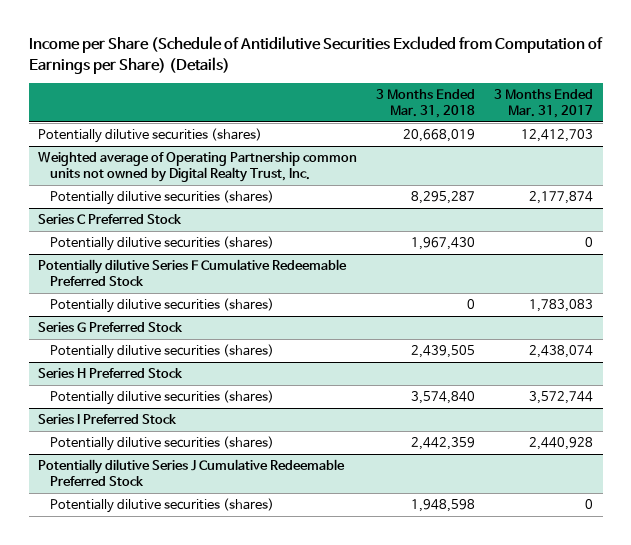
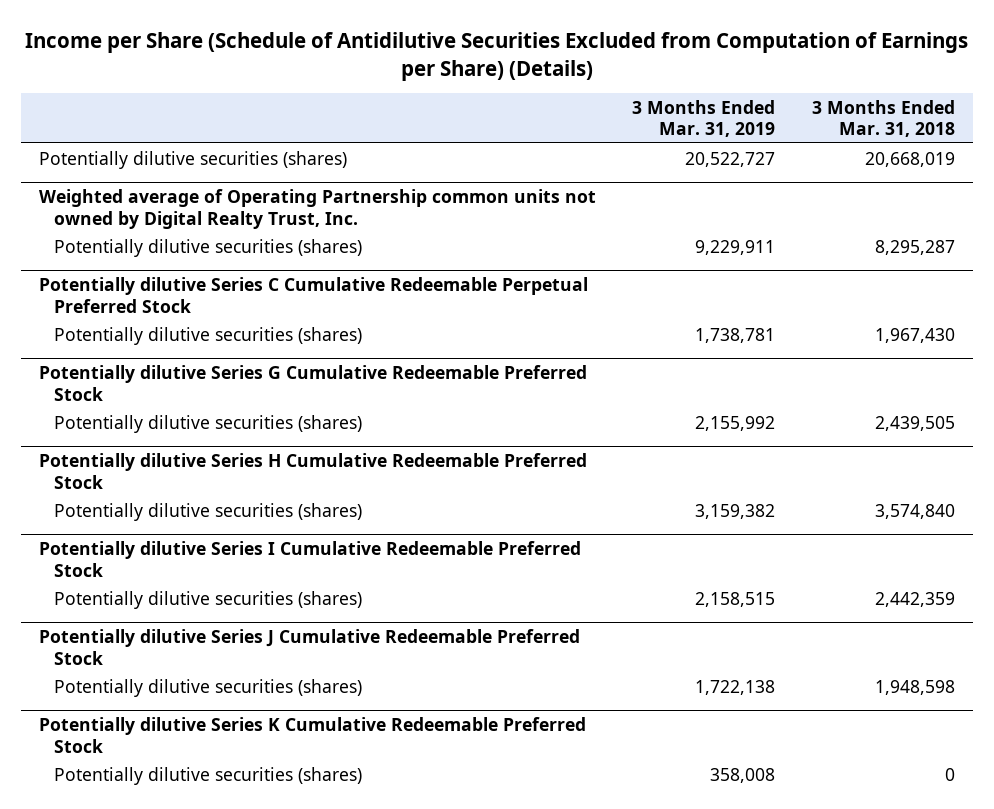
- | 3 Months Ended Mar. 31, 2018 | 3 Months Ended Mar. 31, 2017
+ | 3 Months Ended Mar. 31, 2019 | 3 Months Ended Mar. 31, 2018
- Series C Preferred Stock
+ Potentially dilutive Series C Cumulative Redeemable Perpetual Preferred Stock
- Potentially dilutive Series F Cumulative Redeemable Preferred Stock
- Potentially dilutive securities (shares) | 0 | 1,783,083
- Series G Preferred Stock
+ Potentially dilutive Series G Cumulative Redeemable Preferred Stock
- Series H Preferred Stock
+ Potentially dilutive Series H Cumulative Redeemable Preferred Stock
- Series I Preferred Stock
+ Potentially dilutive Series I Cumulative Redeemable Preferred Stock
+ Potentially dilutive Series K Cumulative Redeemable Preferred Stock
+ Potentially dilutive securities (shares) | 358,008 | 0

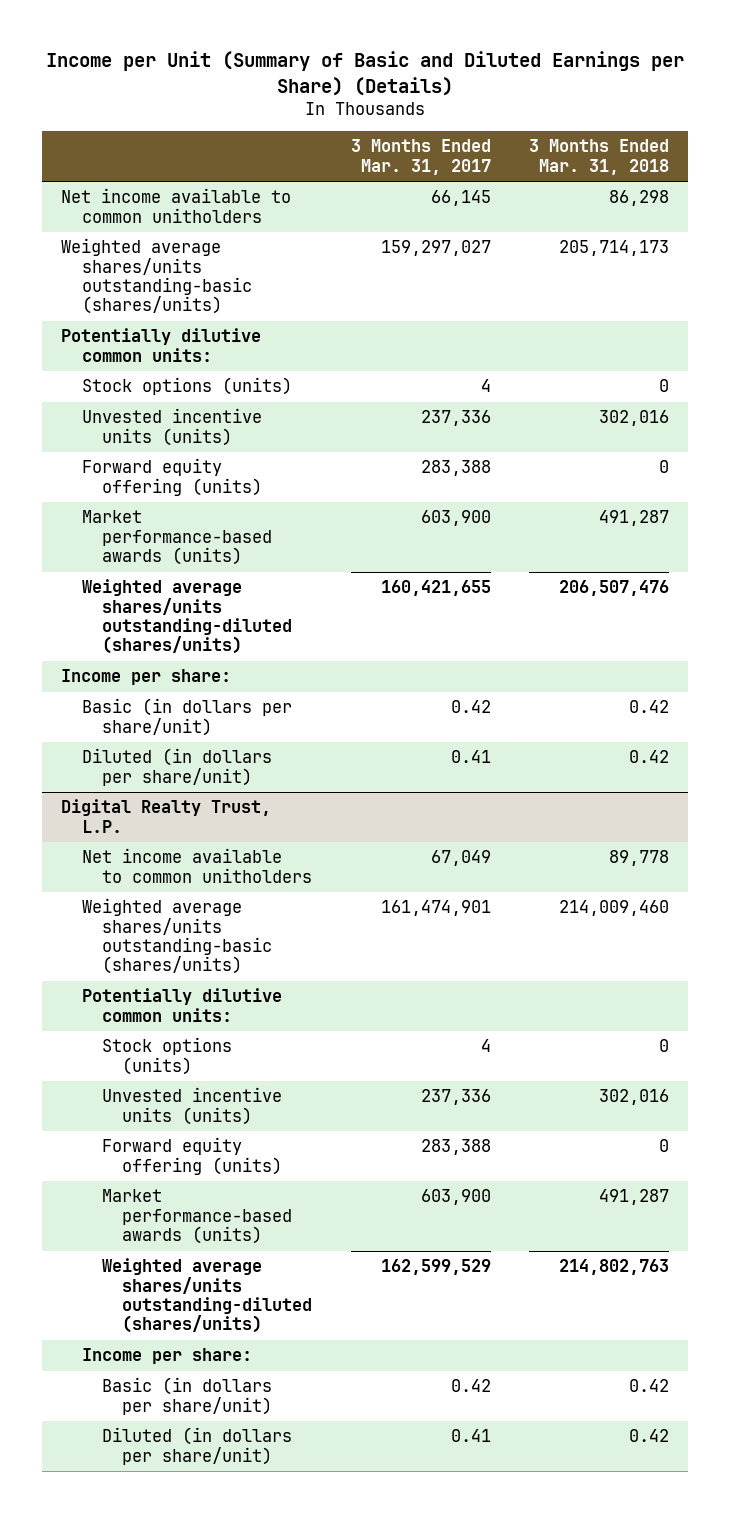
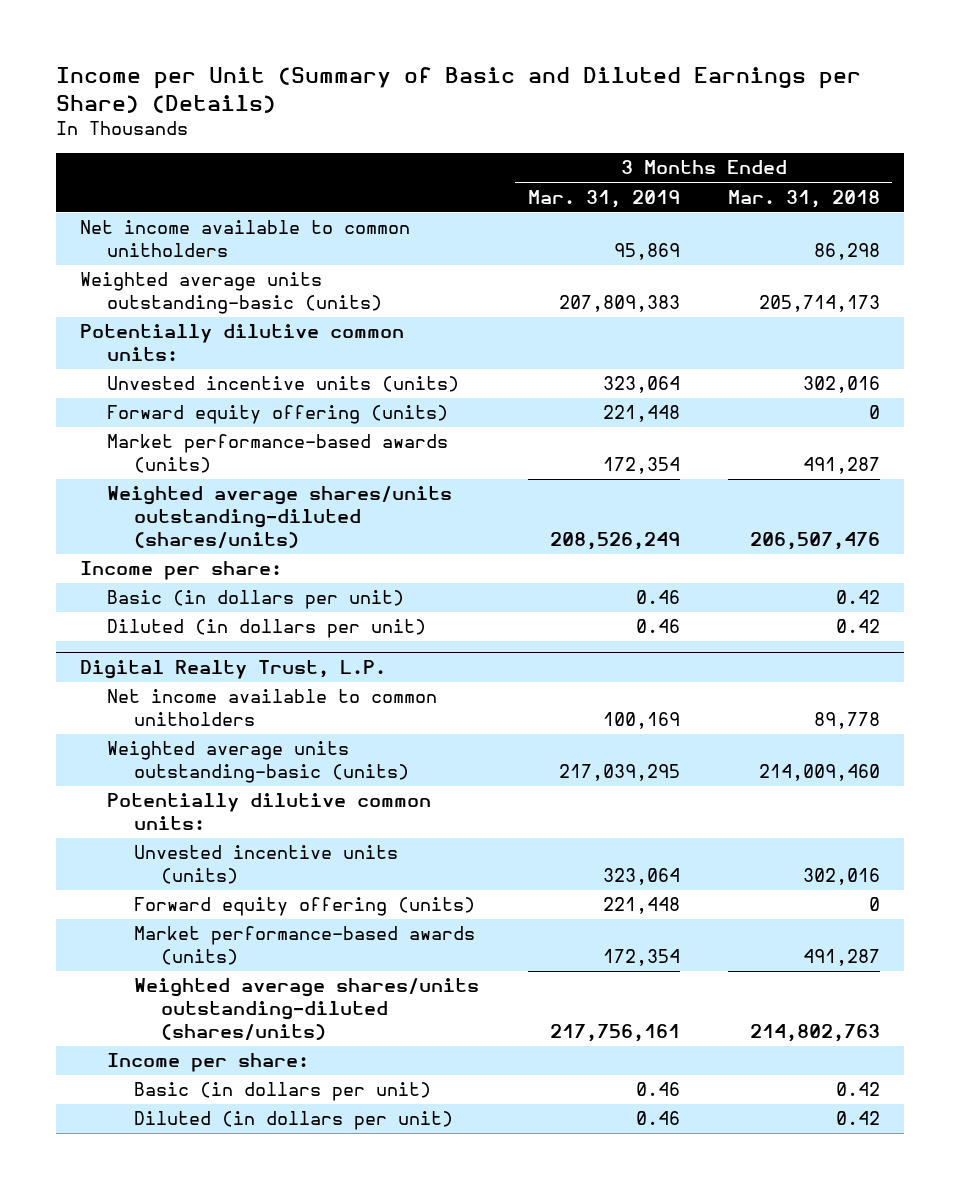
- | 3 Months Ended Mar. 31, 2017 | 3 Months Ended Mar. 31, 2018
+ | 3 Months Ended Mar. 31, 2019 | 3 Months Ended Mar. 31, 2018
- Weighted average shares/units outstanding-basic (shares/units) | 159,297,027 | 205,714,173
+ Weighted average units outstanding-basic (units) | 207,809,383 | 205,714,173
- Stock options (units) | 4 | 0
- Basic (in dollars per share/unit) | 0.42 | 0.42
- Diluted (in dollars per share/unit) | 0.41 | 0.42
+ Basic (in dollars per unit) | 0.46 | 0.42
+ Diluted (in dollars per unit) | 0.46 | 0.42
@ Digital Realty Trust, L.P.
- Weighted average shares/units outstanding-basic (shares/units) | 161,474,901 | 214,009,460
+ Weighted average units outstanding-basic (units) | 217,039,295 | 214,009,460
- Stock options (units) | 4 | 0
- Basic (in dollars per share/unit) | 0.42 | 0.42
- Diluted (in dollars per share/unit) | 0.41 | 0.42
+ Basic (in dollars per unit) | 0.46 | 0.42
+ Diluted (in dollars per unit) | 0.46 | 0.42

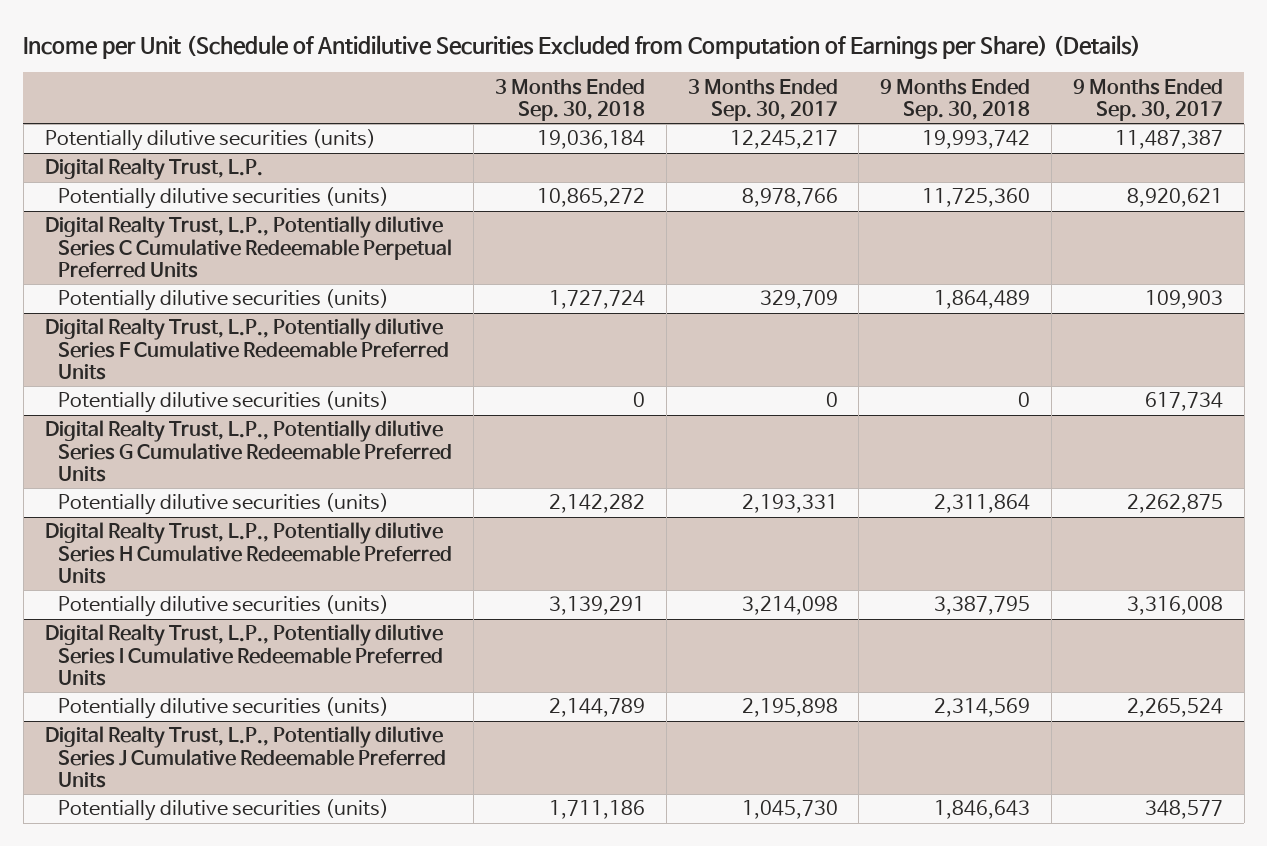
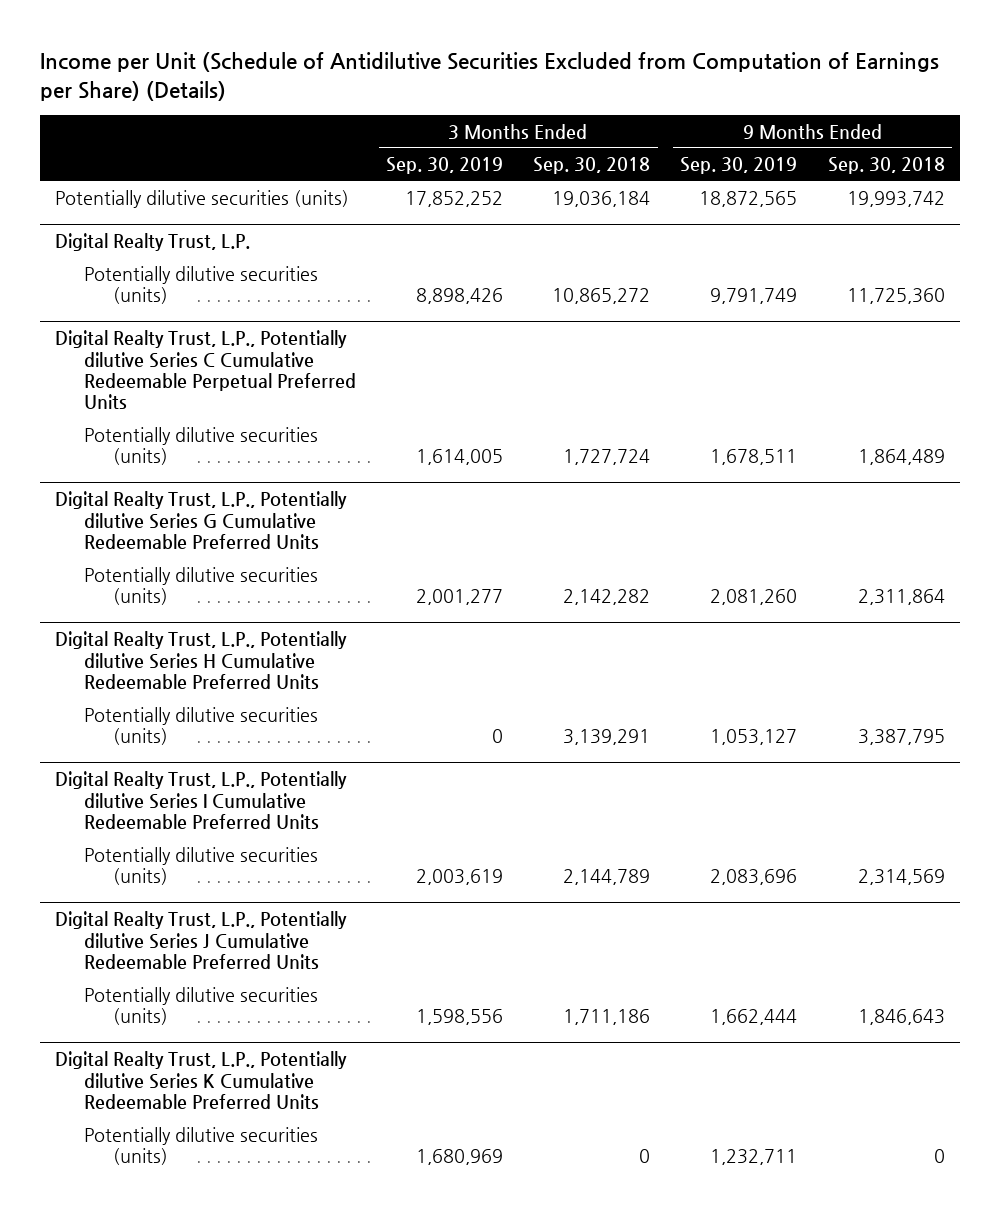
- | 3 Months Ended Sep. 30, 2018 | 3 Months Ended Sep. 30, 2017 | 9 Months Ended Sep. 30, 2018 | 9 Months Ended Sep. 30, 2017
+ | 3 Months Ended Sep. 30, 2019 | 3 Months Ended Sep. 30, 2018 | 9 Months Ended Sep. 30, 2019 | 9 Months Ended Sep. 30, 2018
- Digital Realty Trust, L.P., Potentially dilutive Series F Cumulative Redeemable Preferred Units
- Potentially dilutive securities (units) | 0 | 0 | 0 | 617,734
+ Digital Realty Trust, L.P., Potentially dilutive Series K Cumulative Redeemable Preferred Units
+ Potentially dilutive securities (units) | 1,680,969 | 0 | 1,232,711 | 0

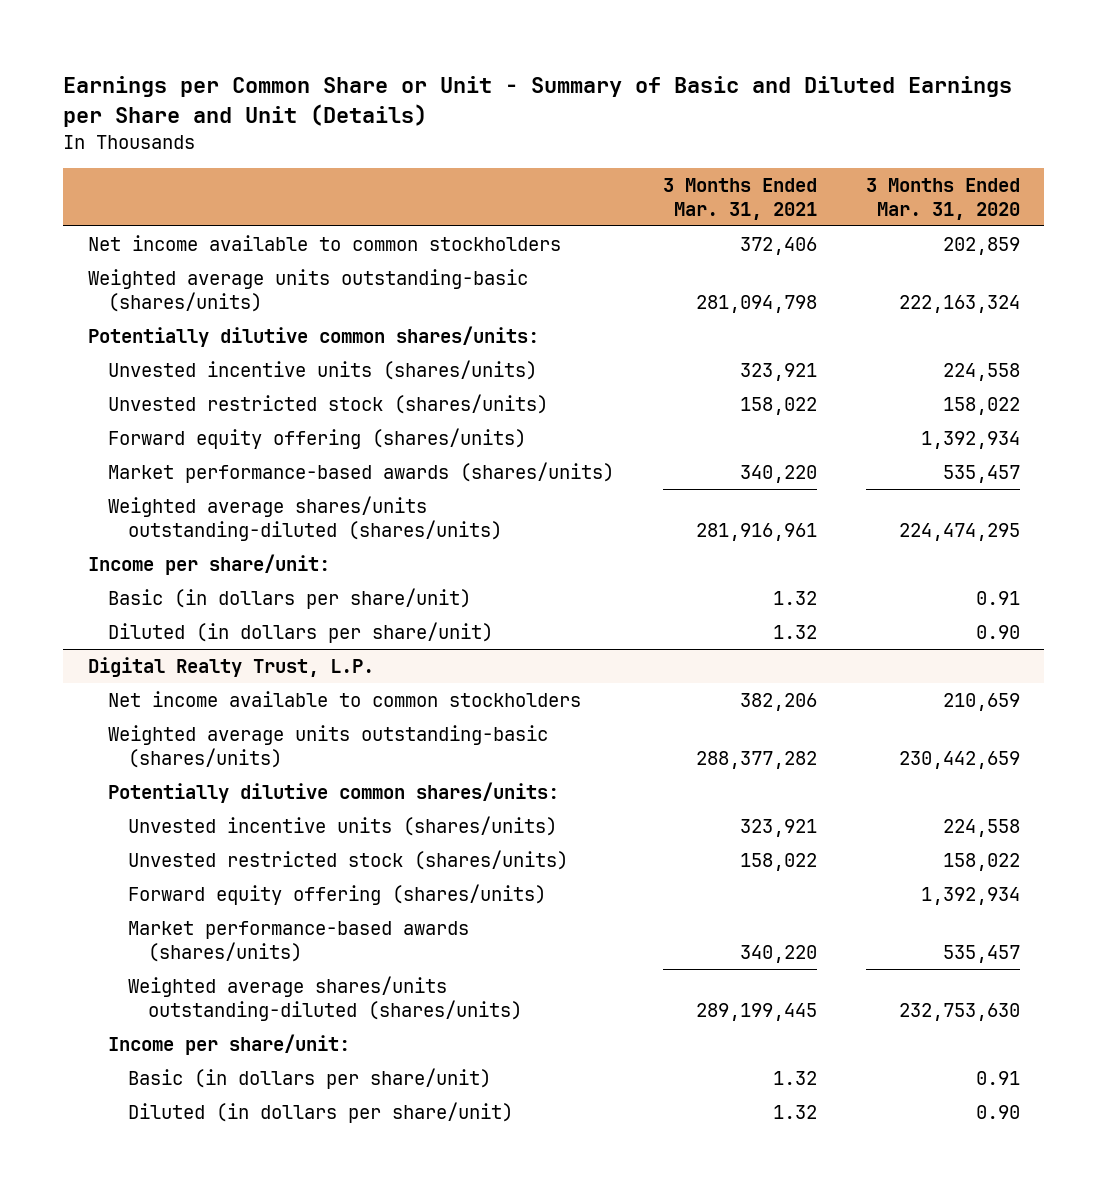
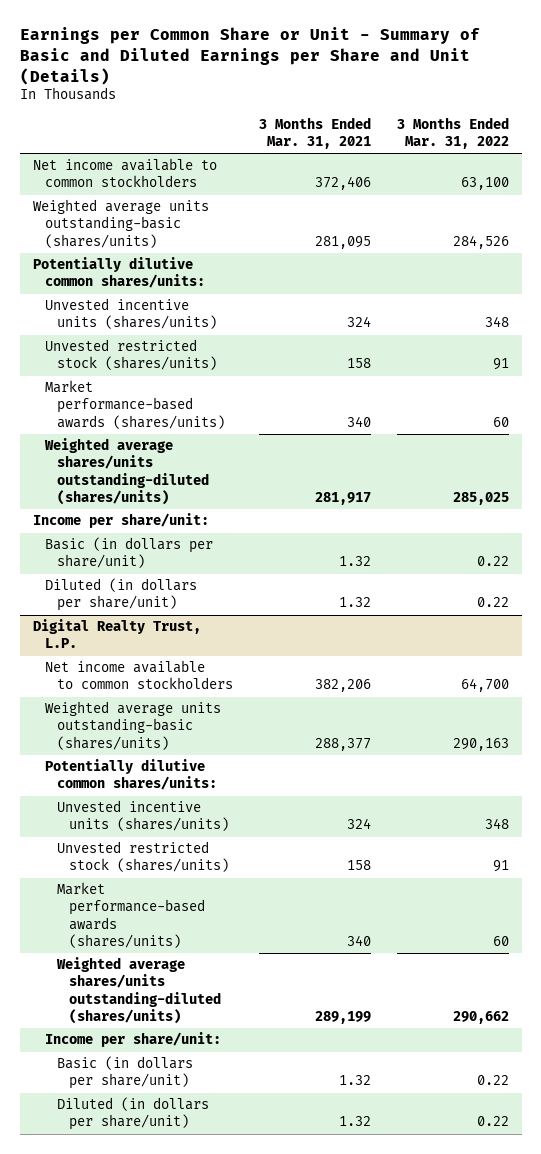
- | 3 Months Ended Mar. 31, 2021 | 3 Months Ended Mar. 31, 2020
+ | 3 Months Ended Mar. 31, 2021 | 3 Months Ended Mar. 31, 2022
- Weighted average units outstanding-basic (shares/units) | 281,094,798 | 222,163,324
+ Weighted average units outstanding-basic (shares/units) | 281,095 | 284,526
- Unvested incentive units (shares/units) | 323,921 | 224,558
- Unvested restricted stock (shares/units) | 158,022 | 158,022
- Forward equity offering (shares/units) | | 1,392,934
- Market performance-based awards (shares/units) | 340,220 | 535,457
- Weighted average shares/units outstanding-diluted (shares/units) | 281,916,961 | 224,474,295
+ Unvested incentive units (shares/units) | 324 | 348
+ Unvested restricted stock (shares/units) | 158 | 91
+ Market performance-based awards (shares/units) | 340 | 60
+ Weighted average shares/units outstanding-diluted (shares/units) | 281,917 | 285,025
@ Digital Realty Trust, L.P.
- Weighted average units outstanding-basic (shares/units) | 288,377,282 | 230,442,659
+ Weighted average units outstanding-basic (shares/units) | 288,377 | 290,163
- Unvested incentive units (shares/units) | 323,921 | 224,558
- Unvested restricted stock (shares/units) | 158,022 | 158,022
- Forward equity offering (shares/units) | | 1,392,934
- Market performance-based awards (shares/units) | 340,220 | 535,457
- Weighted average shares/units outstanding-diluted (shares/units) | 289,199,445 | 232,753,630
+ Unvested incentive units (shares/units) | 324 | 348
+ Unvested restricted stock (shares/units) | 158 | 91
+ Market performance-based awards (shares/units) | 340 | 60
+ Weighted average shares/units outstanding-diluted (shares/units) | 289,199 | 290,662

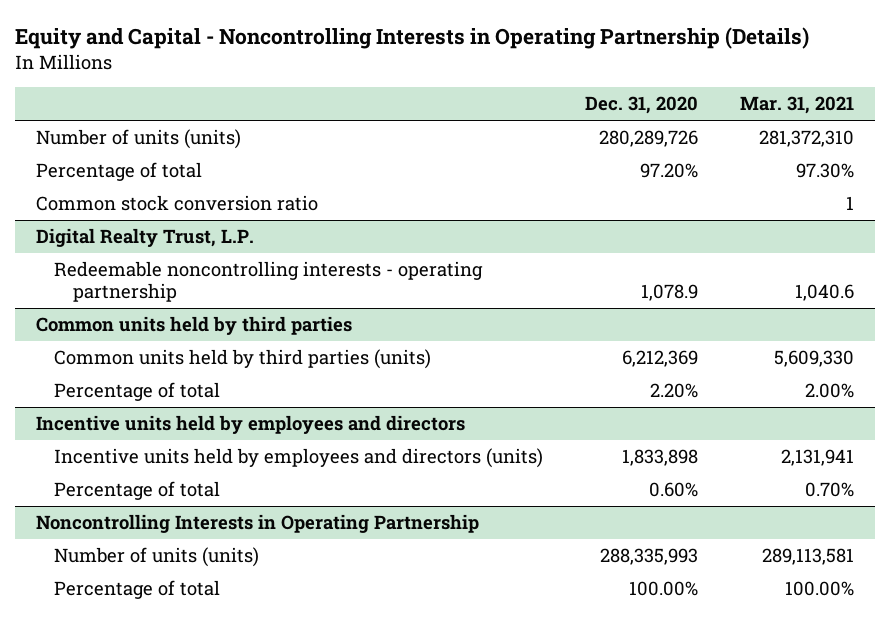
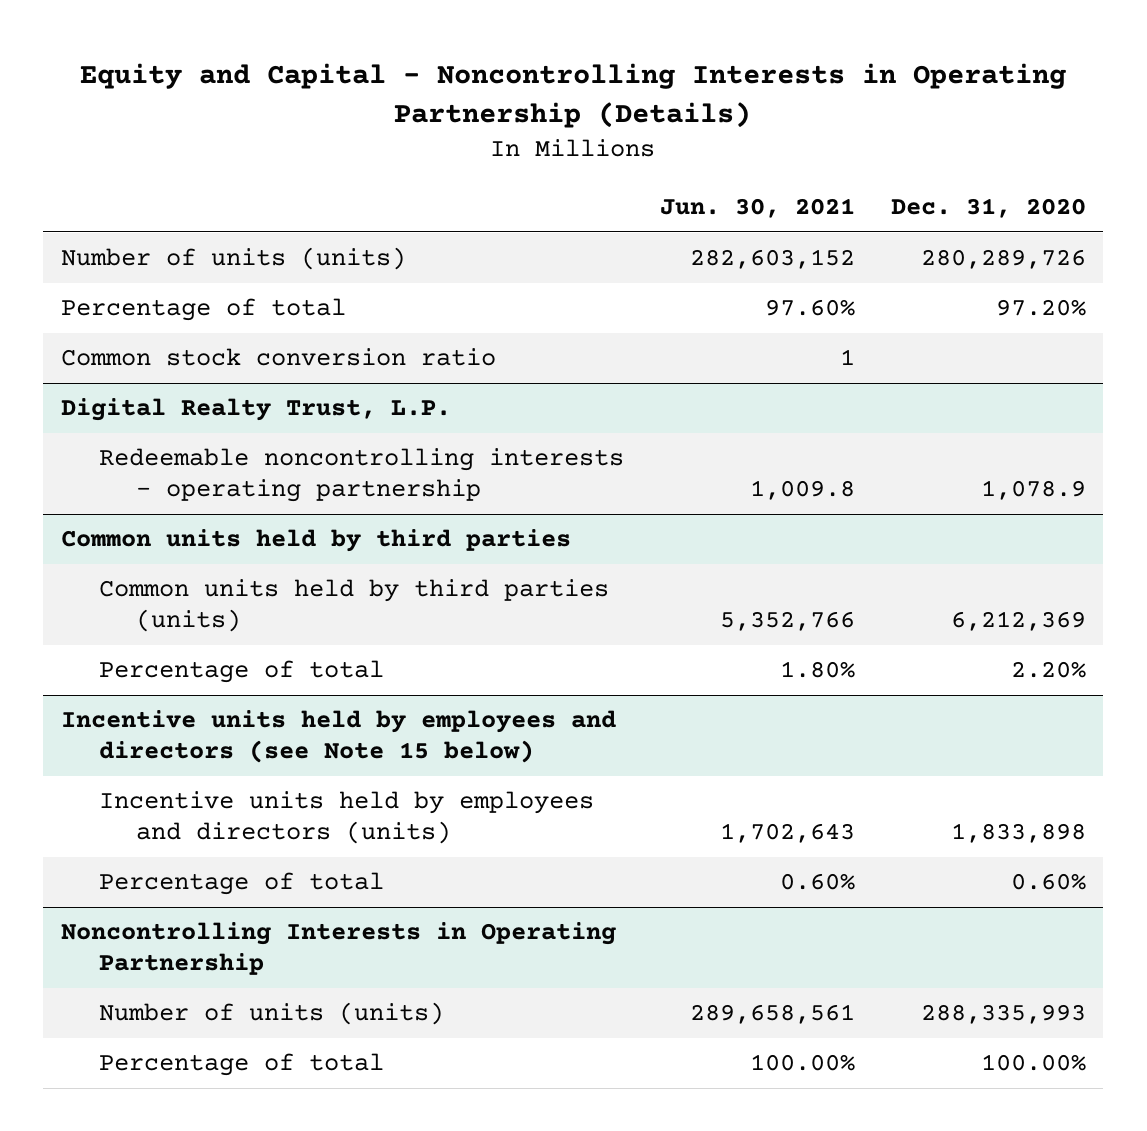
- | Dec. 31, 2020 | Mar. 31, 2021
+ | Jun. 30, 2021 | Dec. 31, 2020
- Incentive units held by employees and directors
+ Incentive units held by employees and directors (see Note 15 below)

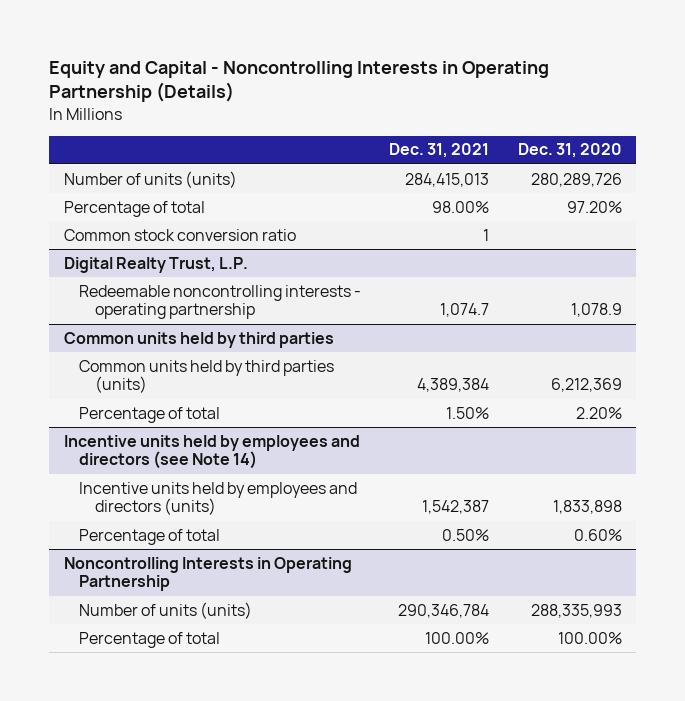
- | Jun. 30, 2021 | Dec. 31, 2020
+ | Dec. 31, 2021 | Dec. 31, 2020
- Incentive units held by employees and directors (see Note 15 below)
+ Incentive units held by employees and directors (see Note 14)

